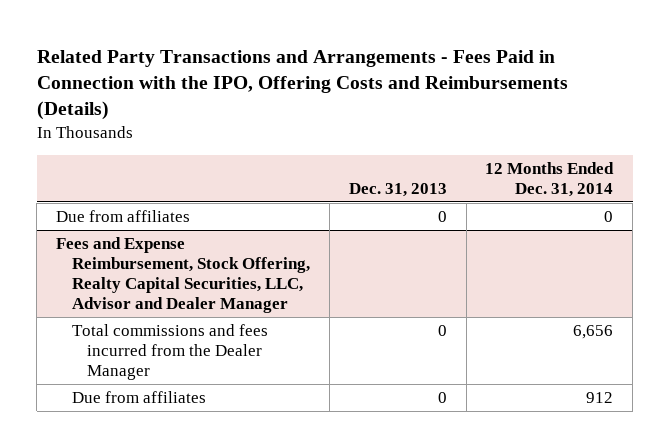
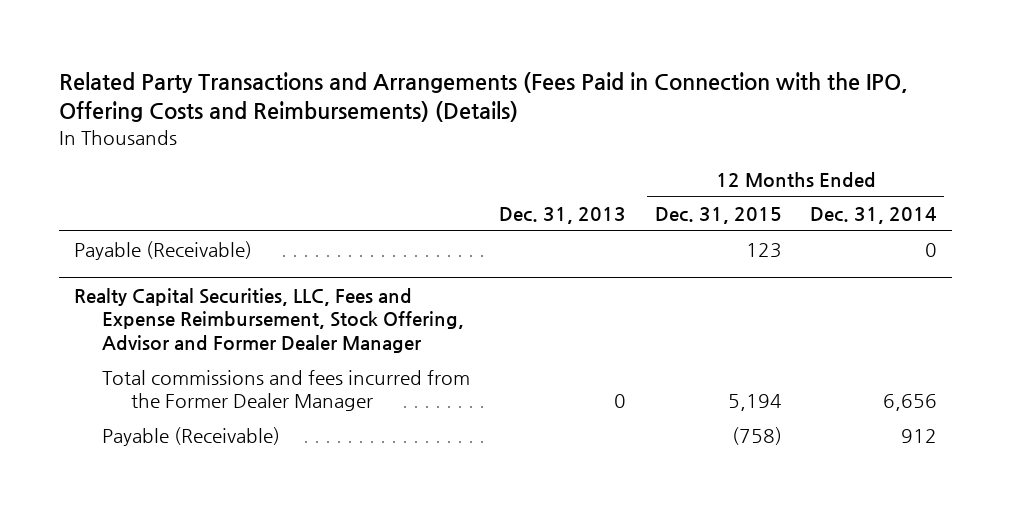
- Related Party Transactions and Arrangements - Fees Paid in Connection with the IPO, Offering Costs and Reimbursements (Details)
+ Related Party Transactions and Arrangements (Fees Paid in Connection with the IPO, Offering Costs and Reimbursements) (Details)
- | Dec. 31, 2013 | 12 Months Ended Dec. 31, 2014
+ | Dec. 31, 2013 | 12 Months Ended Dec. 31, 2015 | 12 Months Ended Dec. 31, 2014
- Due from affiliates | 0 | 0
- Fees and Expense Reimbursement, Stock Offering, Realty Capital Securities, LLC, Advisor and Dealer Manager
- Total commissions and fees incurred from the Dealer Manager | 0 | 6,656
- Due from affiliates | 0 | 912
+ Payable (Receivable) | | 123 | 0
+ Realty Capital Securities, LLC, Fees and Expense Reimbursement, Stock Offering, Advisor and Former Dealer Manager
+ Total commissions and fees incurred from the Former Dealer Manager | 0 | 5,194 | 6,656
+ Payable (Receivable) | | (758) | 912

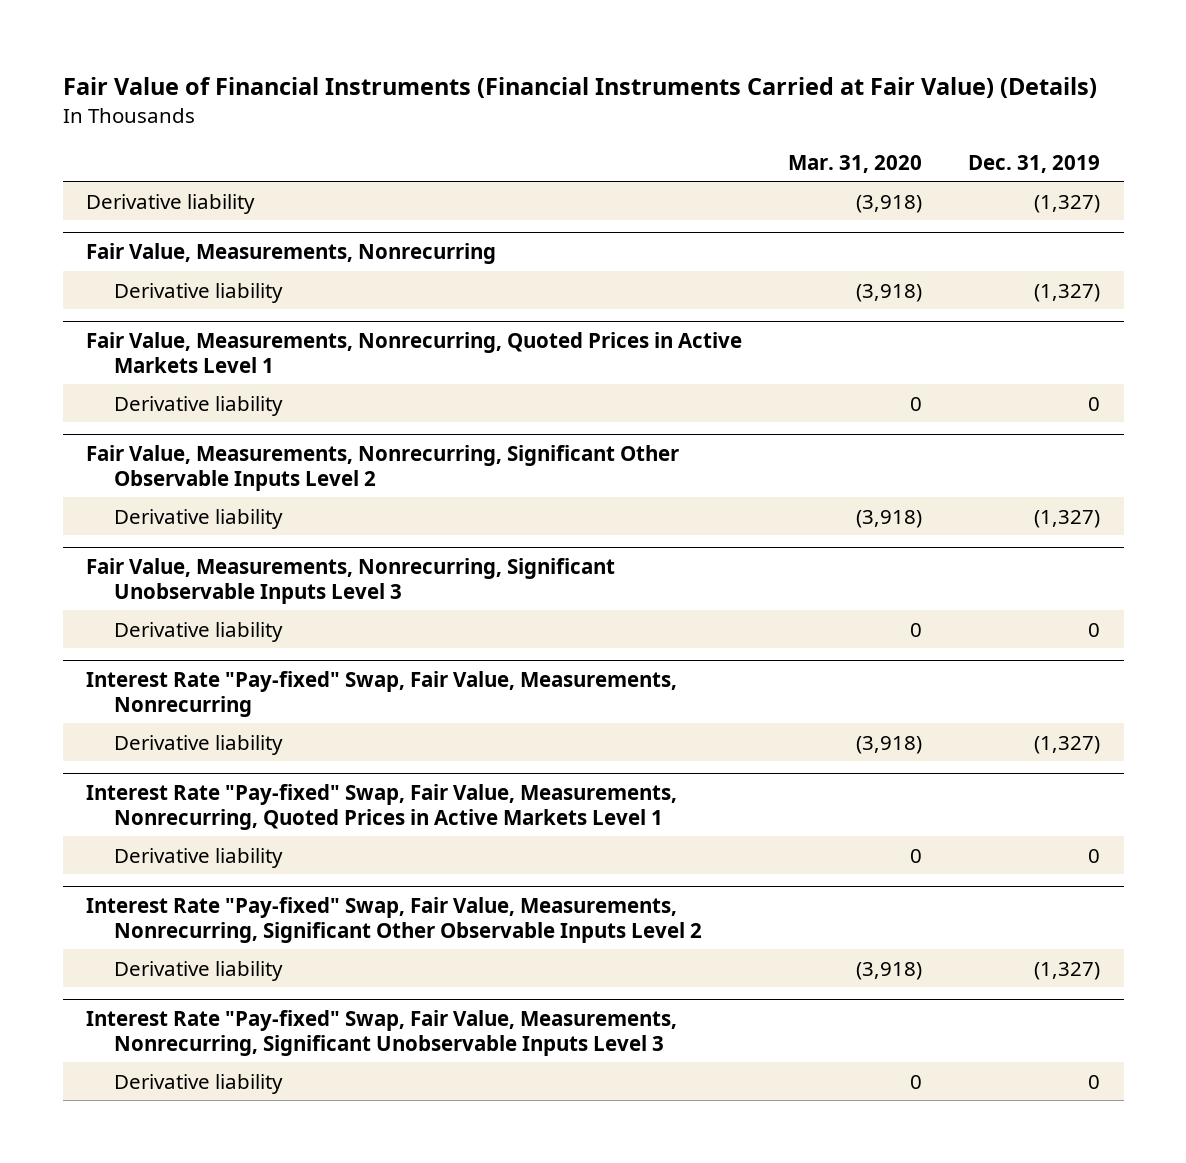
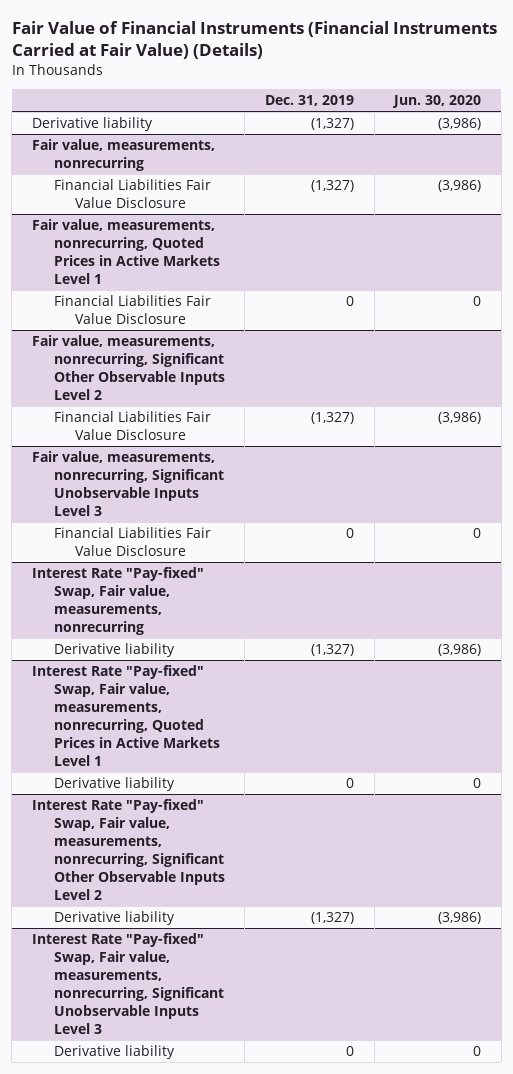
- | Mar. 31, 2020 | Dec. 31, 2019
+ | Dec. 31, 2019 | Jun. 30, 2020
- Fair Value, Measurements, Nonrecurring
- Derivative liability | (3,918) | (1,327)
- Fair Value, Measurements, Nonrecurring, Quoted Prices in Active Markets Level 1
- Derivative liability | 0 | 0
- Fair Value, Measurements, Nonrecurring, Significant Other Observable Inputs Level 2
- Derivative liability | (3,918) | (1,327)
- Fair Value, Measurements, Nonrecurring, Significant Unobservable Inputs Level 3
- Derivative liability | 0 | 0
- Interest Rate "Pay-fixed" Swap, Fair Value, Measurements, Nonrecurring
+ Fair value, measurements, nonrecurring
+ Financial Liabilities Fair Value Disclosure | (1,327) | (3,986)
+ Fair value, measurements, nonrecurring, Quoted Prices in Active Markets Level 1
+ Financial Liabilities Fair Value Disclosure | 0 | 0
+ Fair value, measurements, nonrecurring, Significant Other Observable Inputs Level 2
+ Financial Liabilities Fair Value Disclosure | (1,327) | (3,986)
+ Fair value, measurements, nonrecurring, Significant Unobservable Inputs Level 3
+ Financial Liabilities Fair Value Disclosure | 0 | 0
+ Interest Rate "Pay-fixed" Swap, Fair value, measurements, nonrecurring
- Interest Rate "Pay-fixed" Swap, Fair Value, Measurements, Nonrecurring, Quoted Prices in Active Markets Level 1
+ Interest Rate "Pay-fixed" Swap, Fair value, measurements, nonrecurring, Quoted Prices in Active Markets Level 1
- Interest Rate "Pay-fixed" Swap, Fair Value, Measurements, Nonrecurring, Significant Other Observable Inputs Level 2
+ Interest Rate "Pay-fixed" Swap, Fair value, measurements, nonrecurring, Significant Other Observable Inputs Level 2
- Interest Rate "Pay-fixed" Swap, Fair Value, Measurements, Nonrecurring, Significant Unobservable Inputs Level 3
+ Interest Rate "Pay-fixed" Swap, Fair value, measurements, nonrecurring, Significant Unobservable Inputs Level 3

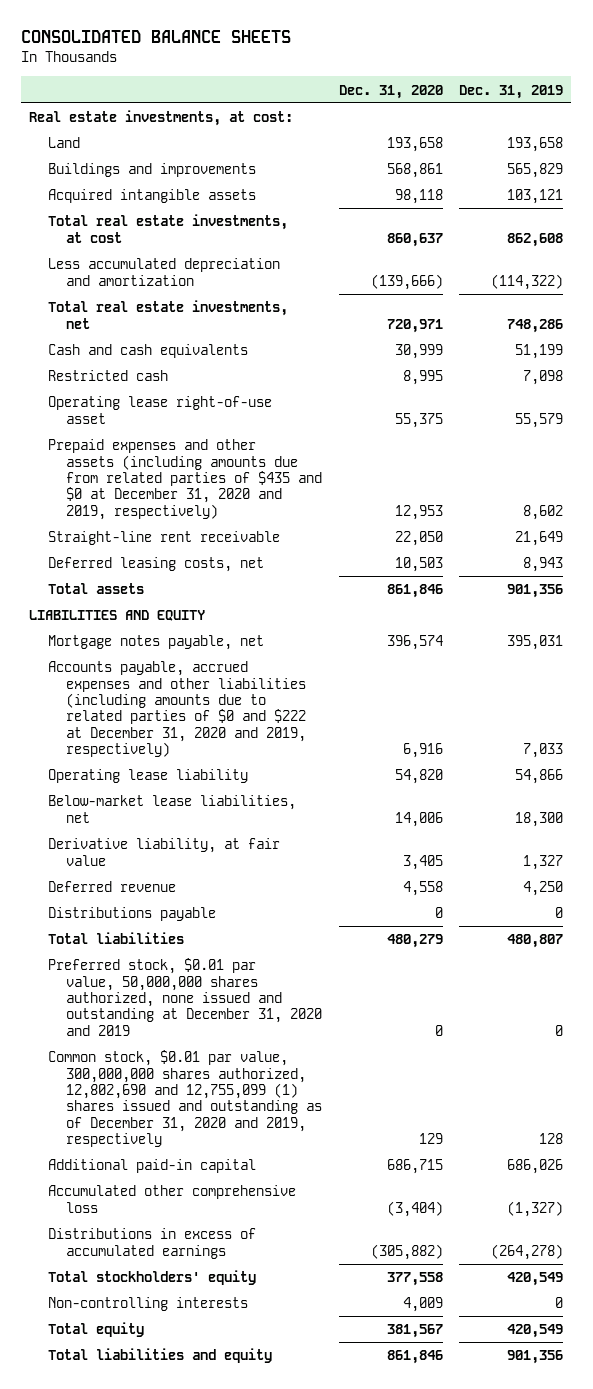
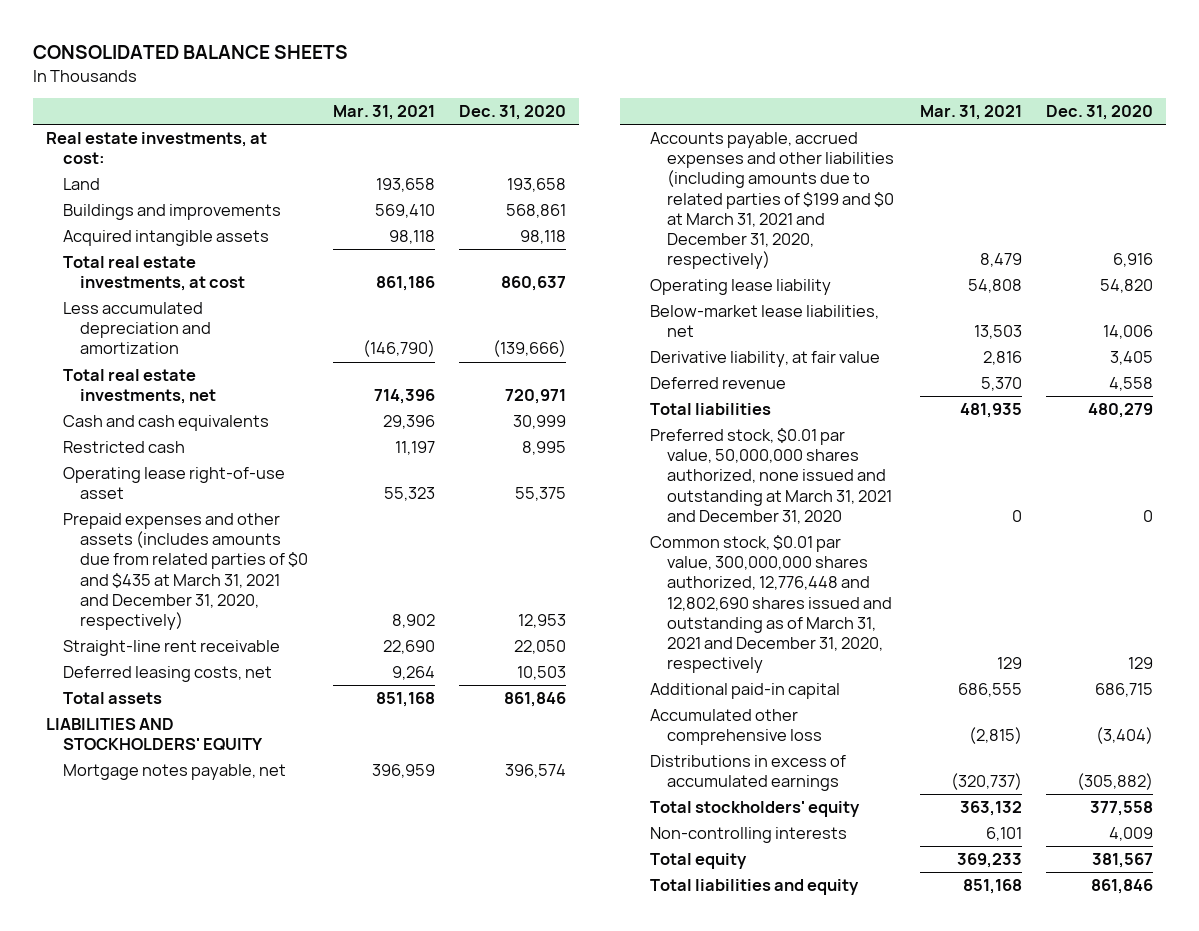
- | Dec. 31, 2020 | Dec. 31, 2019
+ | Mar. 31, 2021 | Dec. 31, 2020
- Prepaid expenses and other assets (including amounts due from related parties of $435 and $0 at December 31, 2020 and 2019, respectively) | 12,953 | 8,602
+ Prepaid expenses and other assets (includes amounts due from related parties of $0 and $435 at March 31, 2021 and December 31, 2020, respectively) | 8,902 | 12,953
- LIABILITIES AND EQUITY
+ LIABILITIES AND STOCKHOLDERS' EQUITY
- Accounts payable, accrued expenses and other liabilities (including amounts due to related parties of $0 and $222 at December 31, 2020 and 2019, respectively) | 6,916 | 7,033
+ Accounts payable, accrued expenses and other liabilities (including amounts due to related parties of $199 and $0 at March 31, 2021 and December 31, 2020, respectively) | 8,479 | 6,916
- Distributions payable | 0 | 0
- Preferred stock, $0.01 par value, 50,000,000 shares authorized, none issued and outstanding at December 31, 2020 and 2019 | 0 | 0
- Common stock, $0.01 par value, 300,000,000 shares authorized, 12,802,690 and 12,755,099 (1) shares issued and outstanding as of December 31, 2020 and 2019, respectively | 129 | 128
+ Preferred stock, $0.01 par value, 50,000,000 shares authorized, none issued and outstanding at March 31, 2021 and December 31, 2020 | 0 | 0
+ Common stock, $0.01 par value, 300,000,000 shares authorized, 12,776,448 and 12,802,690 shares issued and outstanding as of March 31, 2021 and December 31, 2020, respectively | 129 | 129

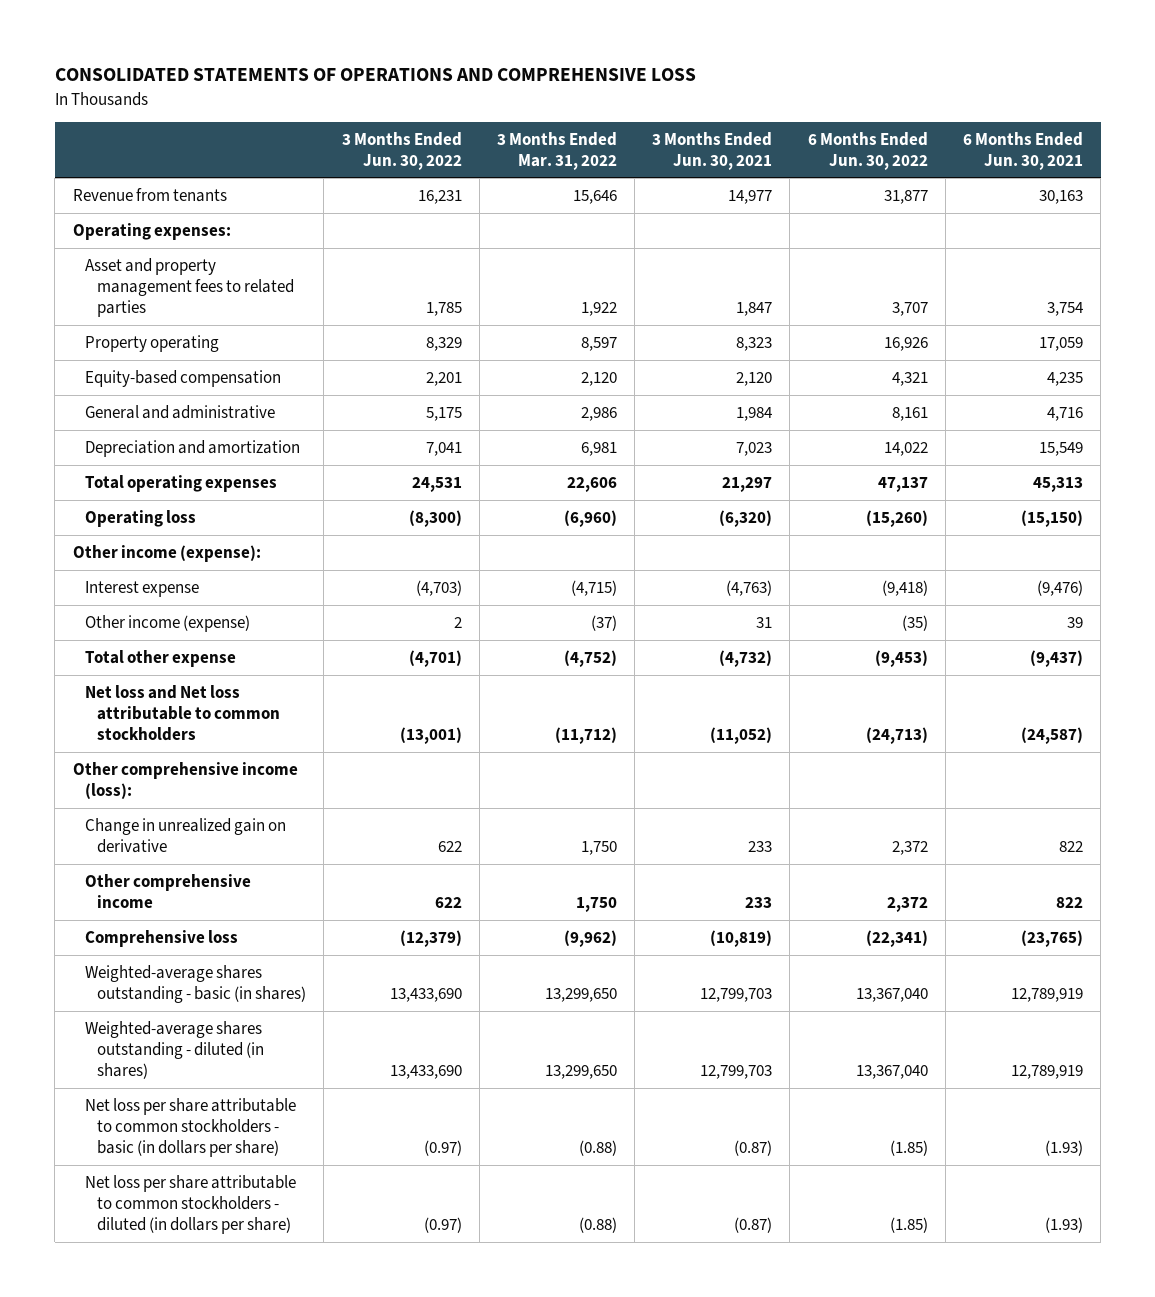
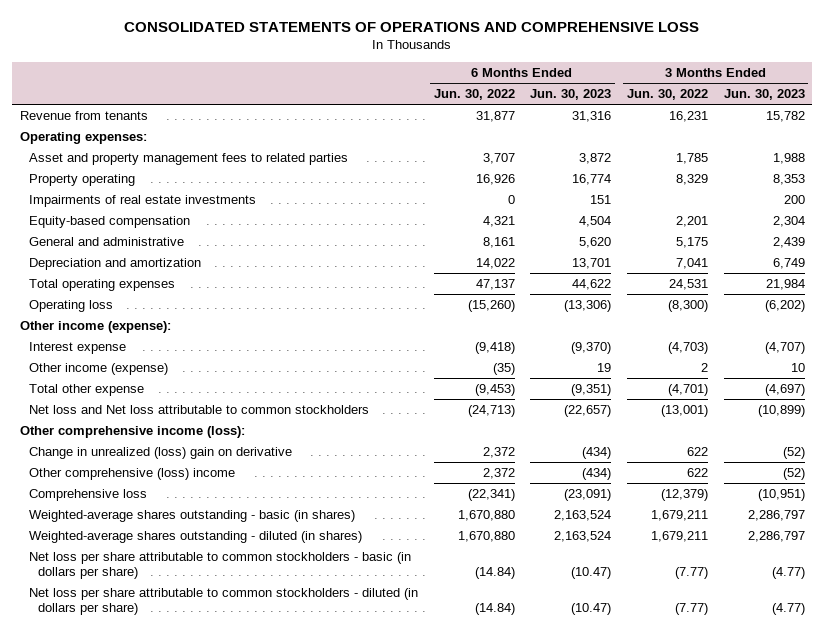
- | 3 Months Ended Jun. 30, 2022 | 3 Months Ended Mar. 31, 2022 | 3 Months Ended Jun. 30, 2021 | 6 Months Ended Jun. 30, 2022 | 6 Months Ended Jun. 30, 2021
+ | 6 Months Ended Jun. 30, 2022 | 6 Months Ended Jun. 30, 2023 | 3 Months Ended Jun. 30, 2022 | 3 Months Ended Jun. 30, 2023
+ Impairments of real estate investments | 0 | 151 | | 200
- Change in unrealized gain on derivative | 622 | 1,750 | 233 | 2,372 | 822
- Other comprehensive income | 622 | 1,750 | 233 | 2,372 | 822
+ Change in unrealized (loss) gain on derivative | 2,372 | (434) | 622 | (52)
+ Other comprehensive (loss) income | 2,372 | (434) | 622 | (52)
- Weighted-average shares outstanding - basic (in shares) | 13,433,690 | 13,299,650 | 12,799,703 | 13,367,040 | 12,789,919
- Weighted-average shares outstanding - diluted (in shares) | 13,433,690 | 13,299,650 | 12,799,703 | 13,367,040 | 12,789,919
- Net loss per share attributable to common stockholders - basic (in dollars per share) | (0.97) | (0.88) | (0.87) | (1.85) | (1.93)
- Net loss per share attributable to common stockholders - diluted (in dollars per share) | (0.97) | (0.88) | (0.87) | (1.85) | (1.93)
+ Weighted-average shares outstanding - basic (in shares) | 1,670,880 | 2,163,524 | 1,679,211 | 2,286,797
+ Weighted-average shares outstanding - diluted (in shares) | 1,670,880 | 2,163,524 | 1,679,211 | 2,286,797
+ Net loss per share attributable to common stockholders - basic (in dollars per share) | (14.84) | (10.47) | (7.77) | (4.77)
+ Net loss per share attributable to common stockholders - diluted (in dollars per share) | (14.84) | (10.47) | (7.77) | (4.77)

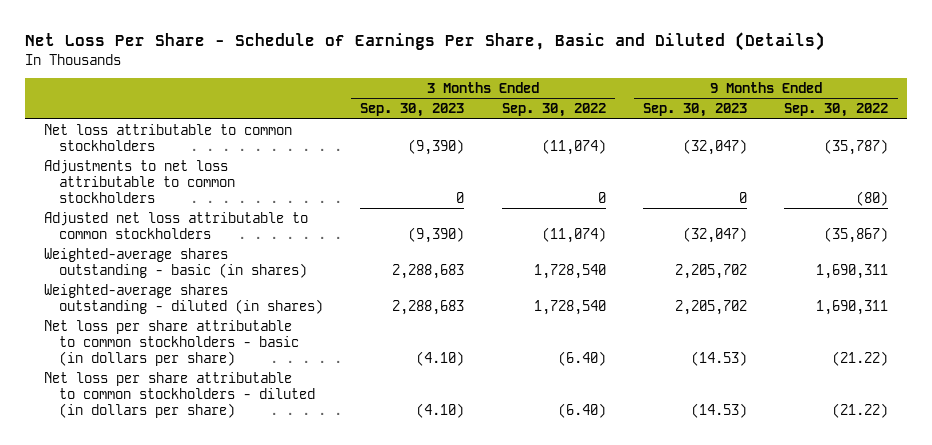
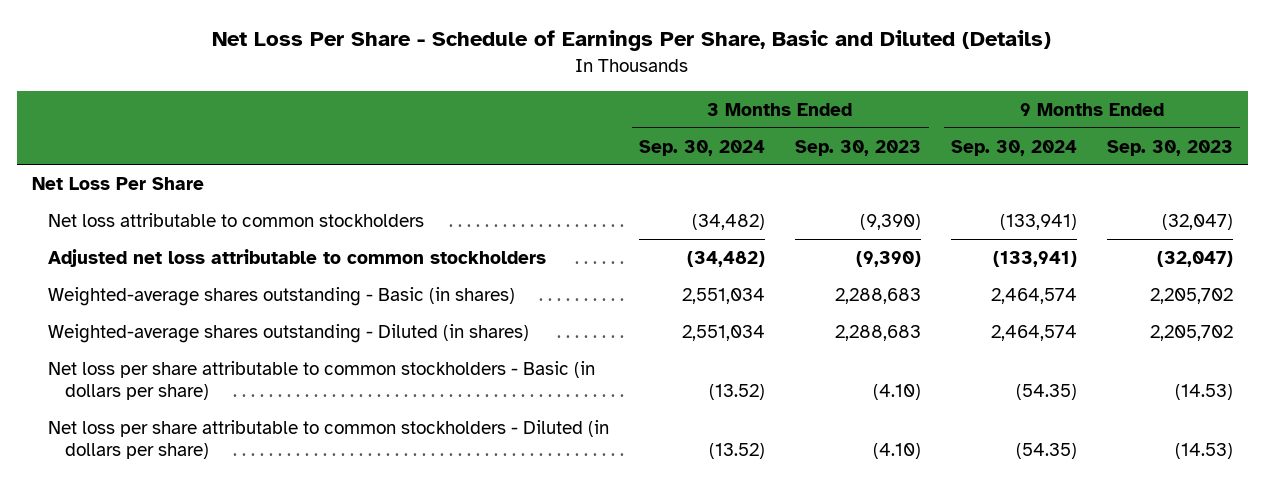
- | 3 Months Ended Sep. 30, 2023 | 3 Months Ended Sep. 30, 2022 | 9 Months Ended Sep. 30, 2023 | 9 Months Ended Sep. 30, 2022
+ | 3 Months Ended Sep. 30, 2024 | 3 Months Ended Sep. 30, 2023 | 9 Months Ended Sep. 30, 2024 | 9 Months Ended Sep. 30, 2023
+ Net Loss Per Share
- Adjustments to net loss attributable to common stockholders | 0 | 0 | 0 | (80)
- Weighted-average shares outstanding - basic (in shares) | 2,288,683 | 1,728,540 | 2,205,702 | 1,690,311
- Weighted-average shares outstanding - diluted (in shares) | 2,288,683 | 1,728,540 | 2,205,702 | 1,690,311
- Net loss per share attributable to common stockholders - basic (in dollars per share) | (4.10) | (6.40) | (14.53) | (21.22)
- Net loss per share attributable to common stockholders - diluted (in dollars per share) | (4.10) | (6.40) | (14.53) | (21.22)
+ Weighted-average shares outstanding - Basic (in shares) | 2,551,034 | 2,288,683 | 2,464,574 | 2,205,702
+ Weighted-average shares outstanding - Diluted (in shares) | 2,551,034 | 2,288,683 | 2,464,574 | 2,205,702
+ Net loss per share attributable to common stockholders - Basic (in dollars per share) | (13.52) | (4.10) | (54.35) | (14.53)
+ Net loss per share attributable to common stockholders - Diluted (in dollars per share) | (13.52) | (4.10) | (54.35) | (14.53)

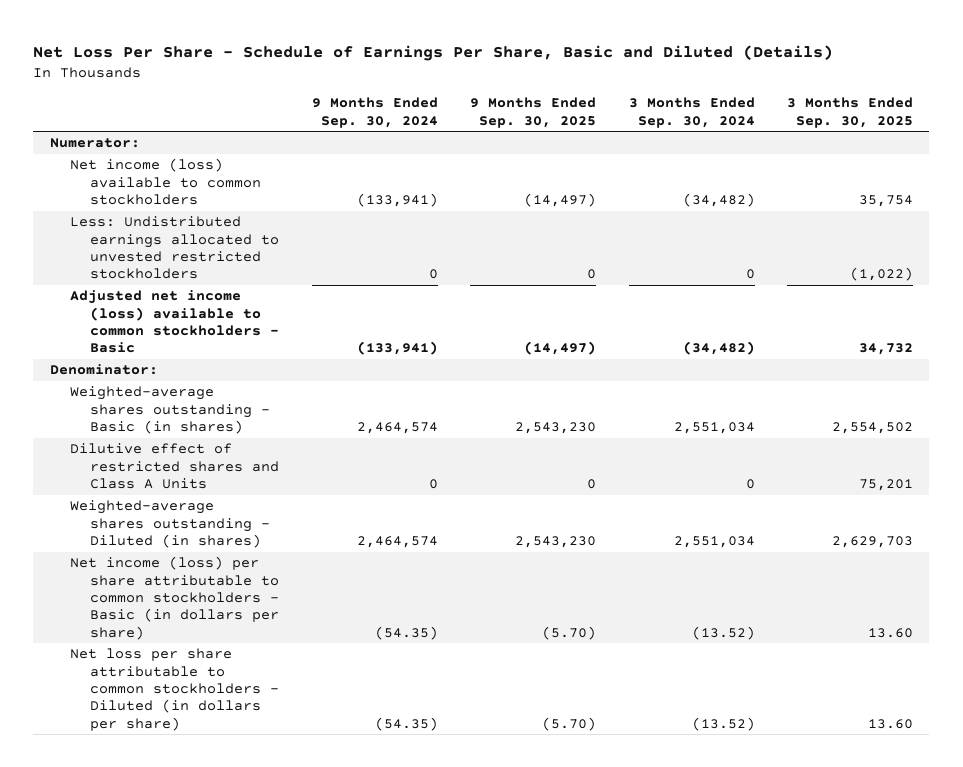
- | 3 Months Ended Sep. 30, 2024 | 3 Months Ended Sep. 30, 2023 | 9 Months Ended Sep. 30, 2024 | 9 Months Ended Sep. 30, 2023
+ | 9 Months Ended Sep. 30, 2024 | 9 Months Ended Sep. 30, 2025 | 3 Months Ended Sep. 30, 2024 | 3 Months Ended Sep. 30, 2025
- Net Loss Per Share
- Net loss attributable to common stockholders | (34,482) | (9,390) | (133,941) | (32,047)
- Adjusted net loss attributable to common stockholders | (34,482) | (9,390) | (133,941) | (32,047)
+ Numerator:
+ Net income (loss) available to common stockholders | (133,941) | (14,497) | (34,482) | 35,754
+ Less: Undistributed earnings allocated to unvested restricted stockholders | 0 | 0 | 0 | (1,022)
+ Adjusted net income (loss) available to common stockholders - Basic | (133,941) | (14,497) | (34,482) | 34,732
+ Denominator:
+ Dilutive effect of restricted shares and Class A Units | 0 | 0 | 0 | 75,201
- Net loss per share attributable to common stockholders - Basic (in dollars per share) | (13.52) | (4.10) | (54.35) | (14.53)
+ Net income (loss) per share attributable to common stockholders - Basic (in dollars per share) | (54.35) | (5.70) | (13.52) | 13.60

